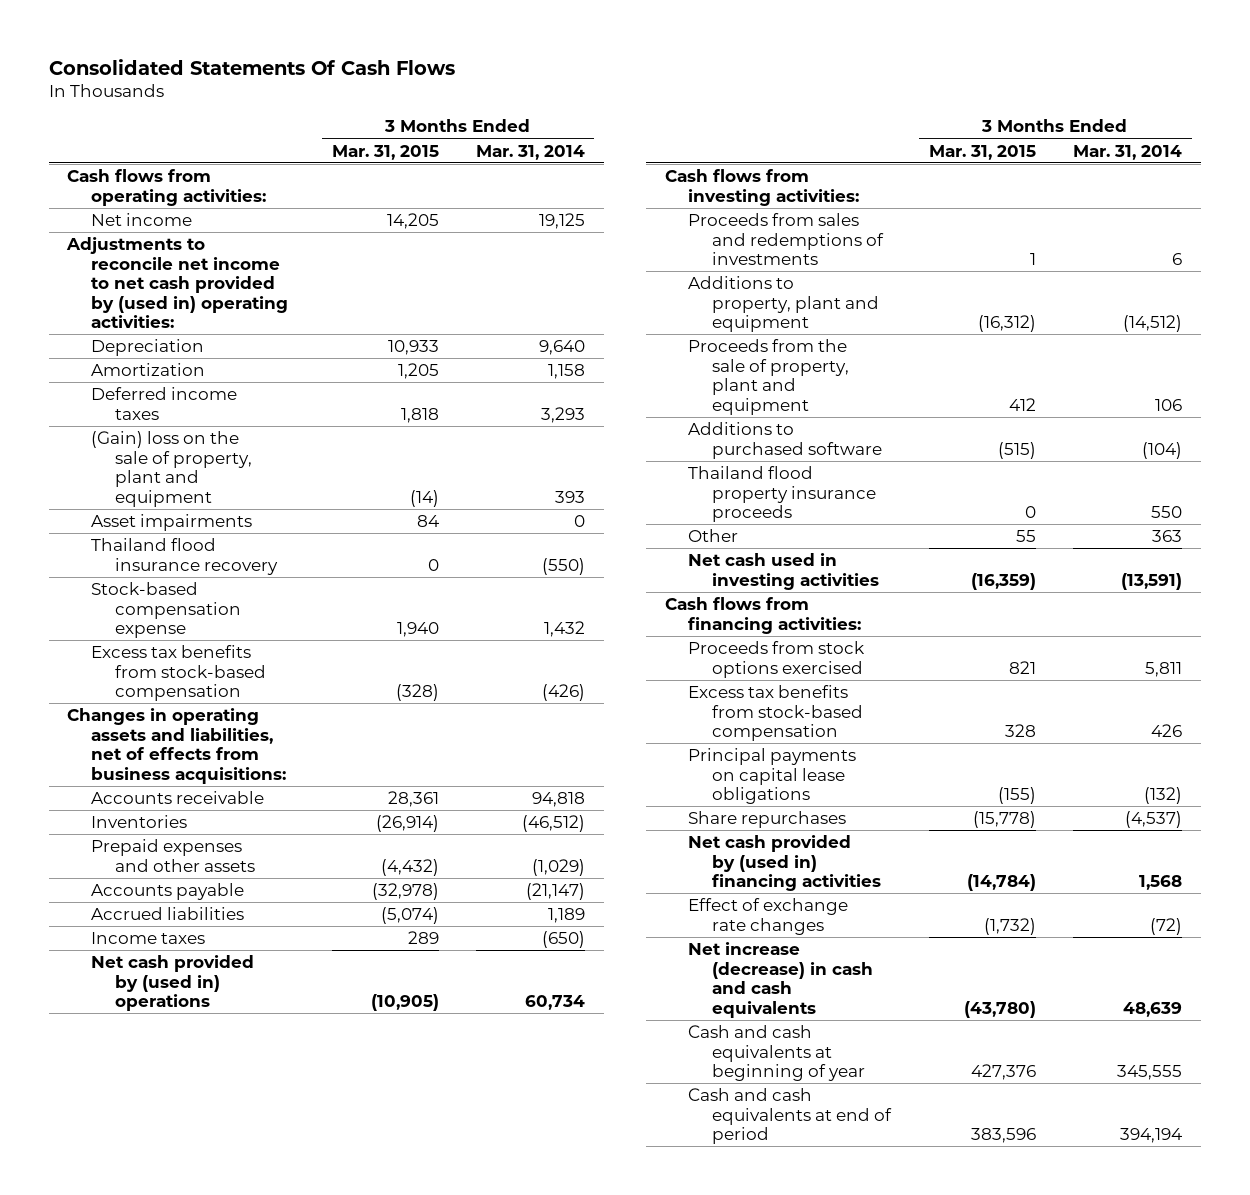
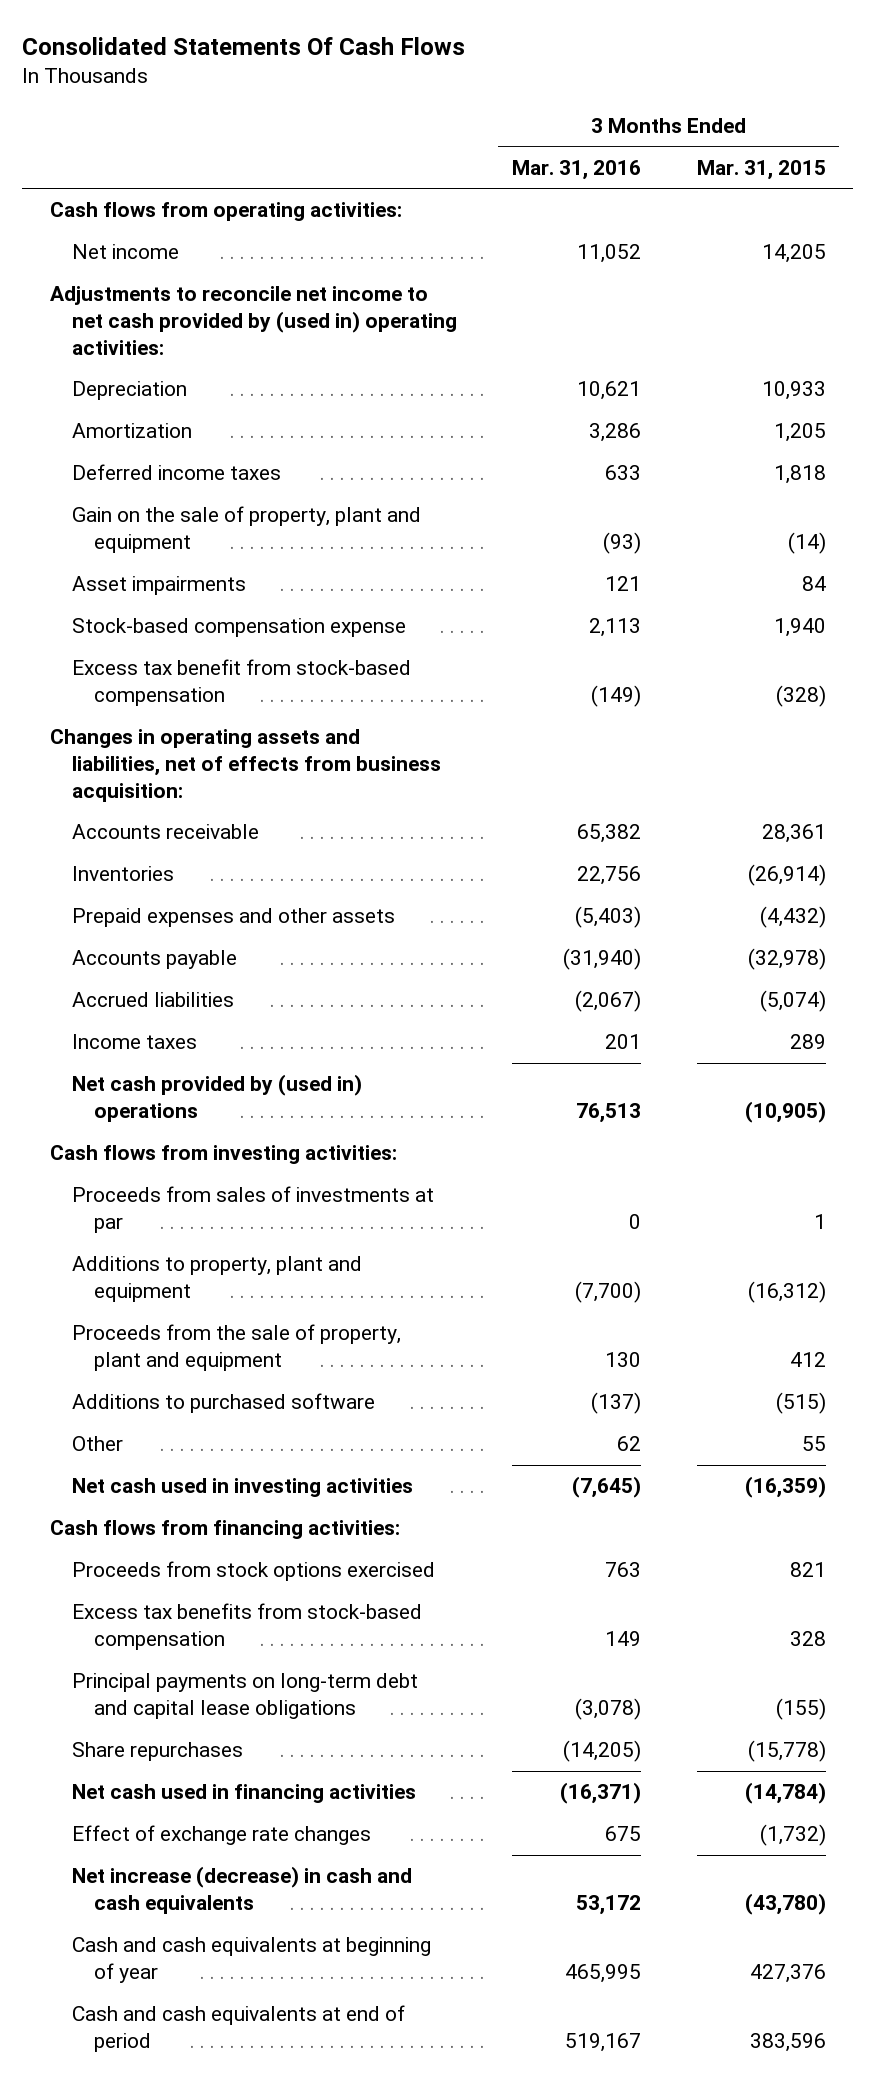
- | 3 Months Ended Mar. 31, 2015 | 3 Months Ended Mar. 31, 2014
+ | 3 Months Ended Mar. 31, 2016 | 3 Months Ended Mar. 31, 2015
- (Gain) loss on the sale of property, plant and equipment | (14) | 393
+ Gain on the sale of property, plant and equipment | (93) | (14)
- Thailand flood insurance recovery | 0 | (550)
- Excess tax benefits from stock-based compensation | (328) | (426)
- Changes in operating assets and liabilities, net of effects from business acquisitions:
+ Excess tax benefit from stock-based compensation | (149) | (328)
+ Changes in operating assets and liabilities, net of effects from business acquisition:
- Proceeds from sales and redemptions of investments | 1 | 6
+ Proceeds from sales of investments at par | 0 | 1
- Thailand flood property insurance proceeds | 0 | 550
- Principal payments on capital lease obligations | (155) | (132)
+ Principal payments on long-term debt and capital lease obligations | (3,078) | (155)
- Net cash provided by (used in) financing activities | (14,784) | 1,568
+ Net cash used in financing activities | (16,371) | (14,784)

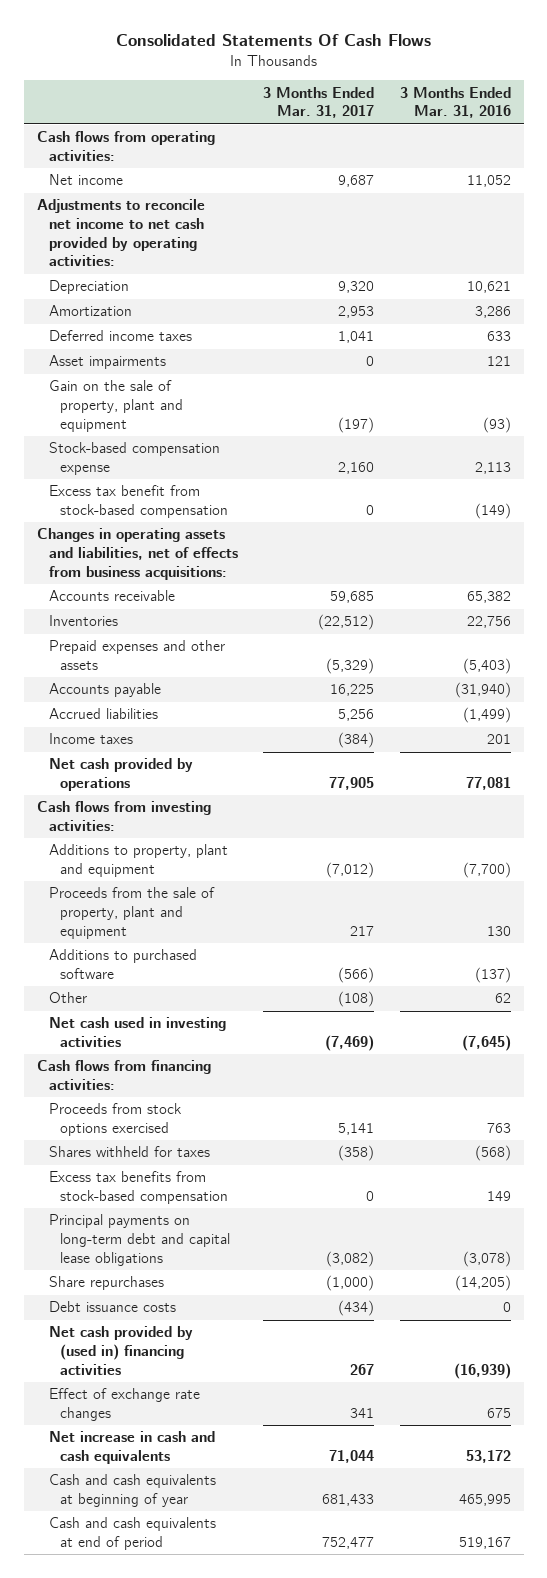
- | 3 Months Ended Mar. 31, 2016 | 3 Months Ended Mar. 31, 2015
+ | 3 Months Ended Mar. 31, 2017 | 3 Months Ended Mar. 31, 2016
- Adjustments to reconcile net income to net cash provided by (used in) operating activities:
+ Adjustments to reconcile net income to net cash provided by operating activities:
moved down: Gain on the sale of property, plant and equipment | (197) | (93)
- Changes in operating assets and liabilities, net of effects from business acquisition:
+ Changes in operating assets and liabilities, net of effects from business acquisitions:
- Accrued liabilities | (2,067) | (5,074)
+ Accrued liabilities | 5,256 | (1,499)
- Net cash provided by (used in) operations | 76,513 | (10,905)
+ Net cash provided by operations | 77,905 | 77,081
- Proceeds from sales of investments at par | 0 | 1
+ Shares withheld for taxes | (358) | (568)
- Net cash used in financing activities | (16,371) | (14,784)
+ Debt issuance costs | (434) | 0
+ Net cash provided by (used in) financing activities | 267 | (16,939)
- Net increase (decrease) in cash and cash equivalents | 53,172 | (43,780)
+ Net increase in cash and cash equivalents | 71,044 | 53,172

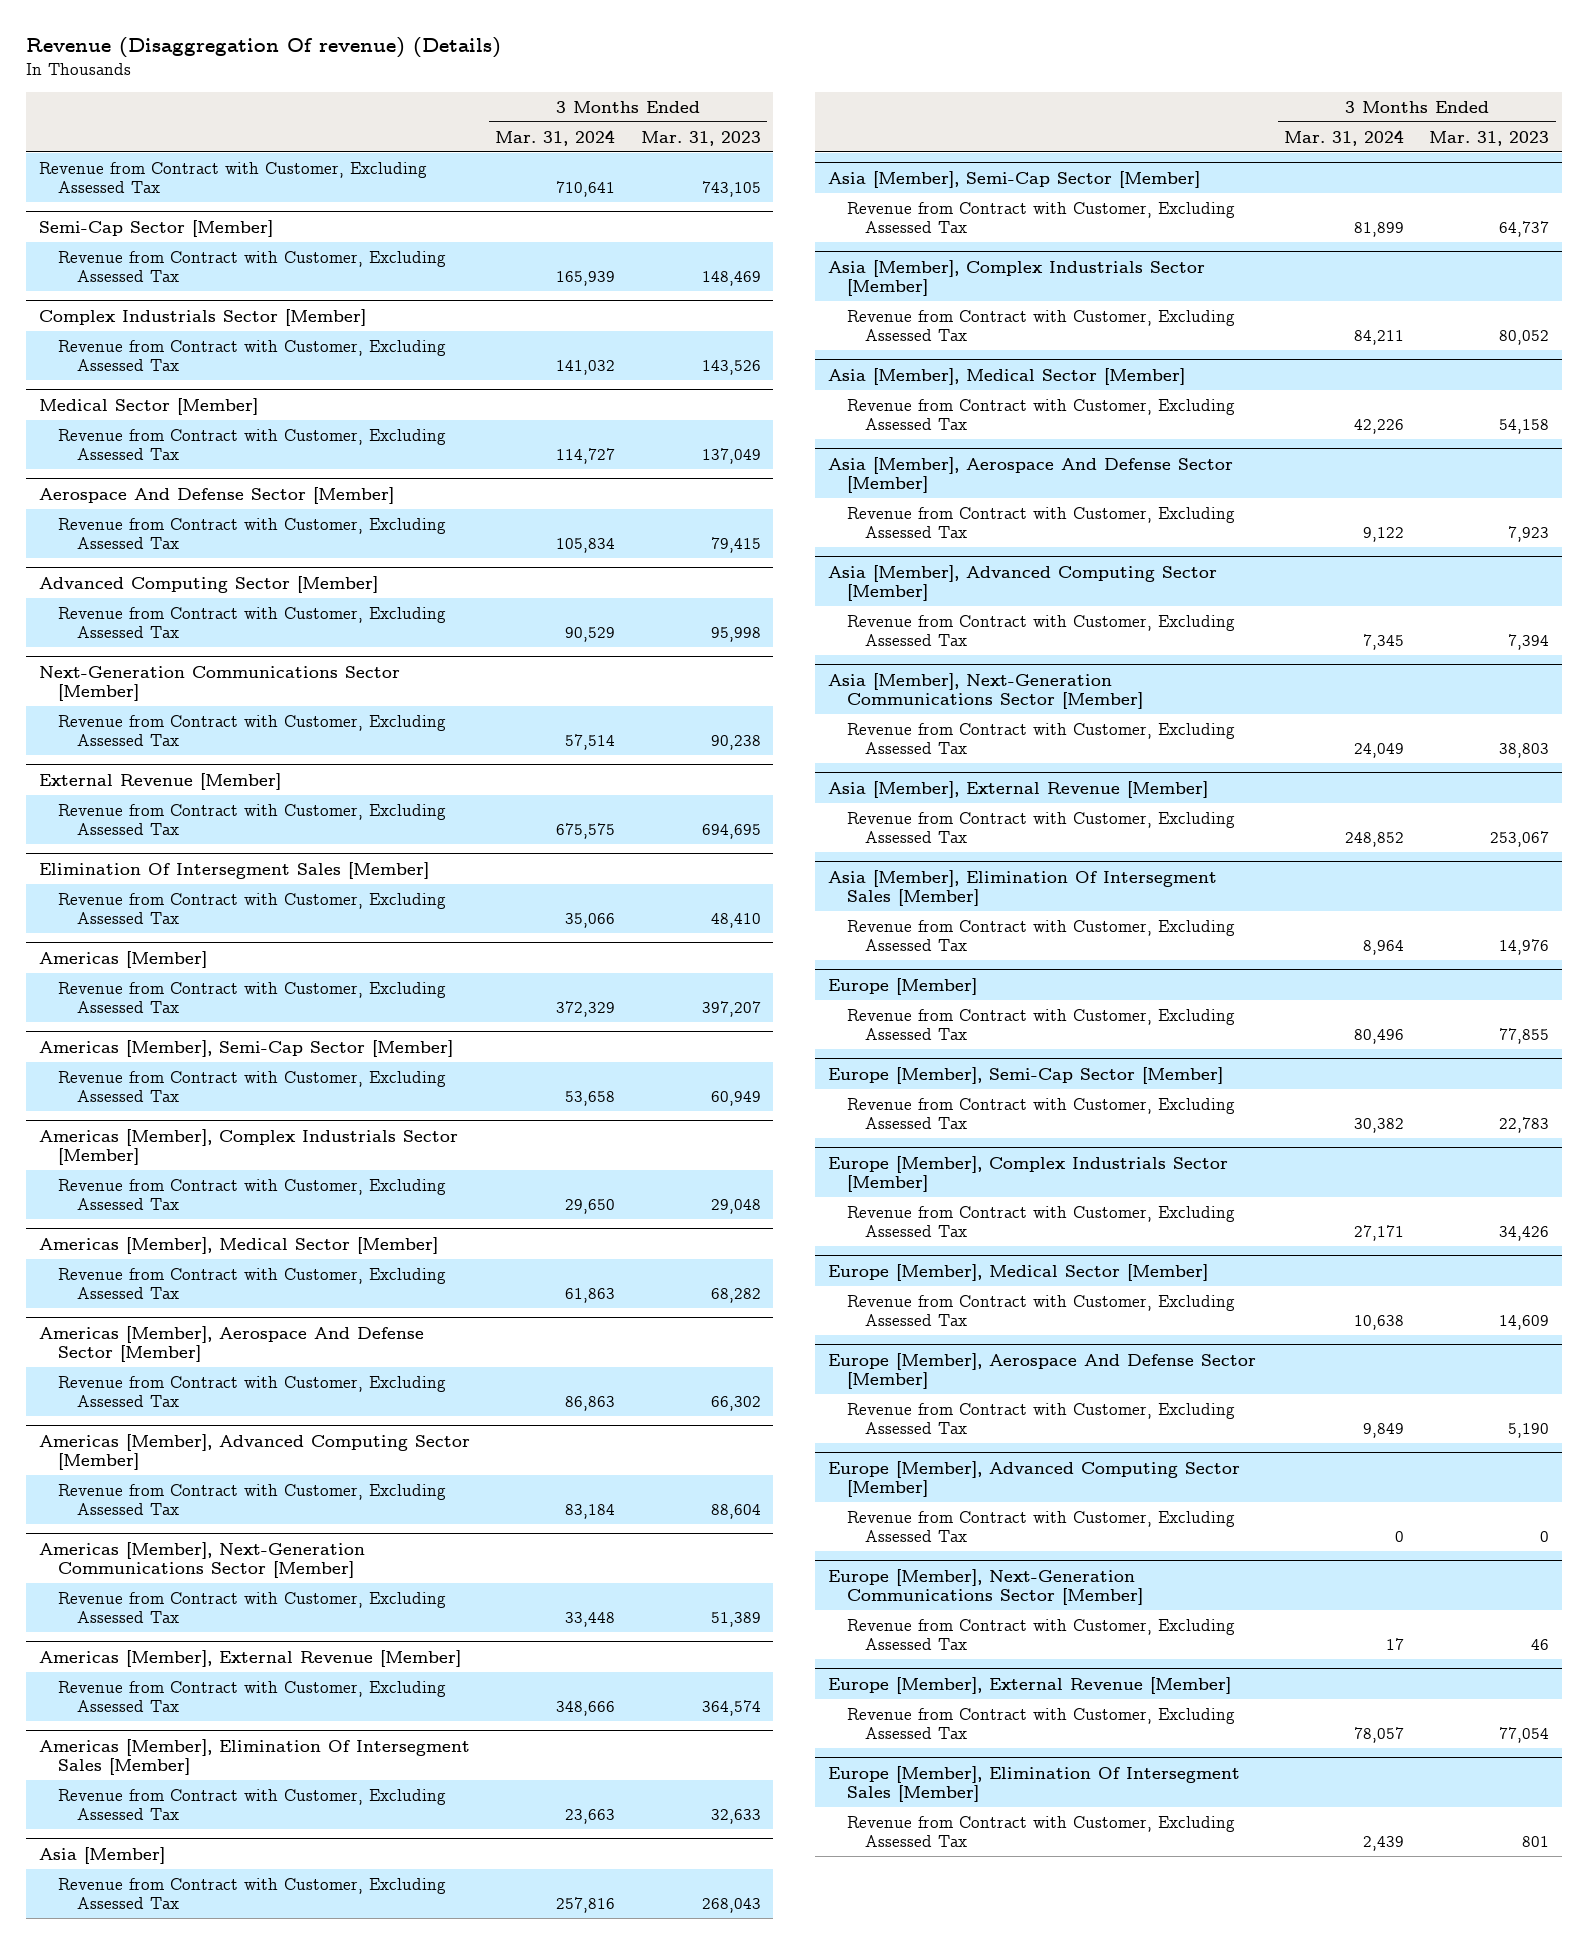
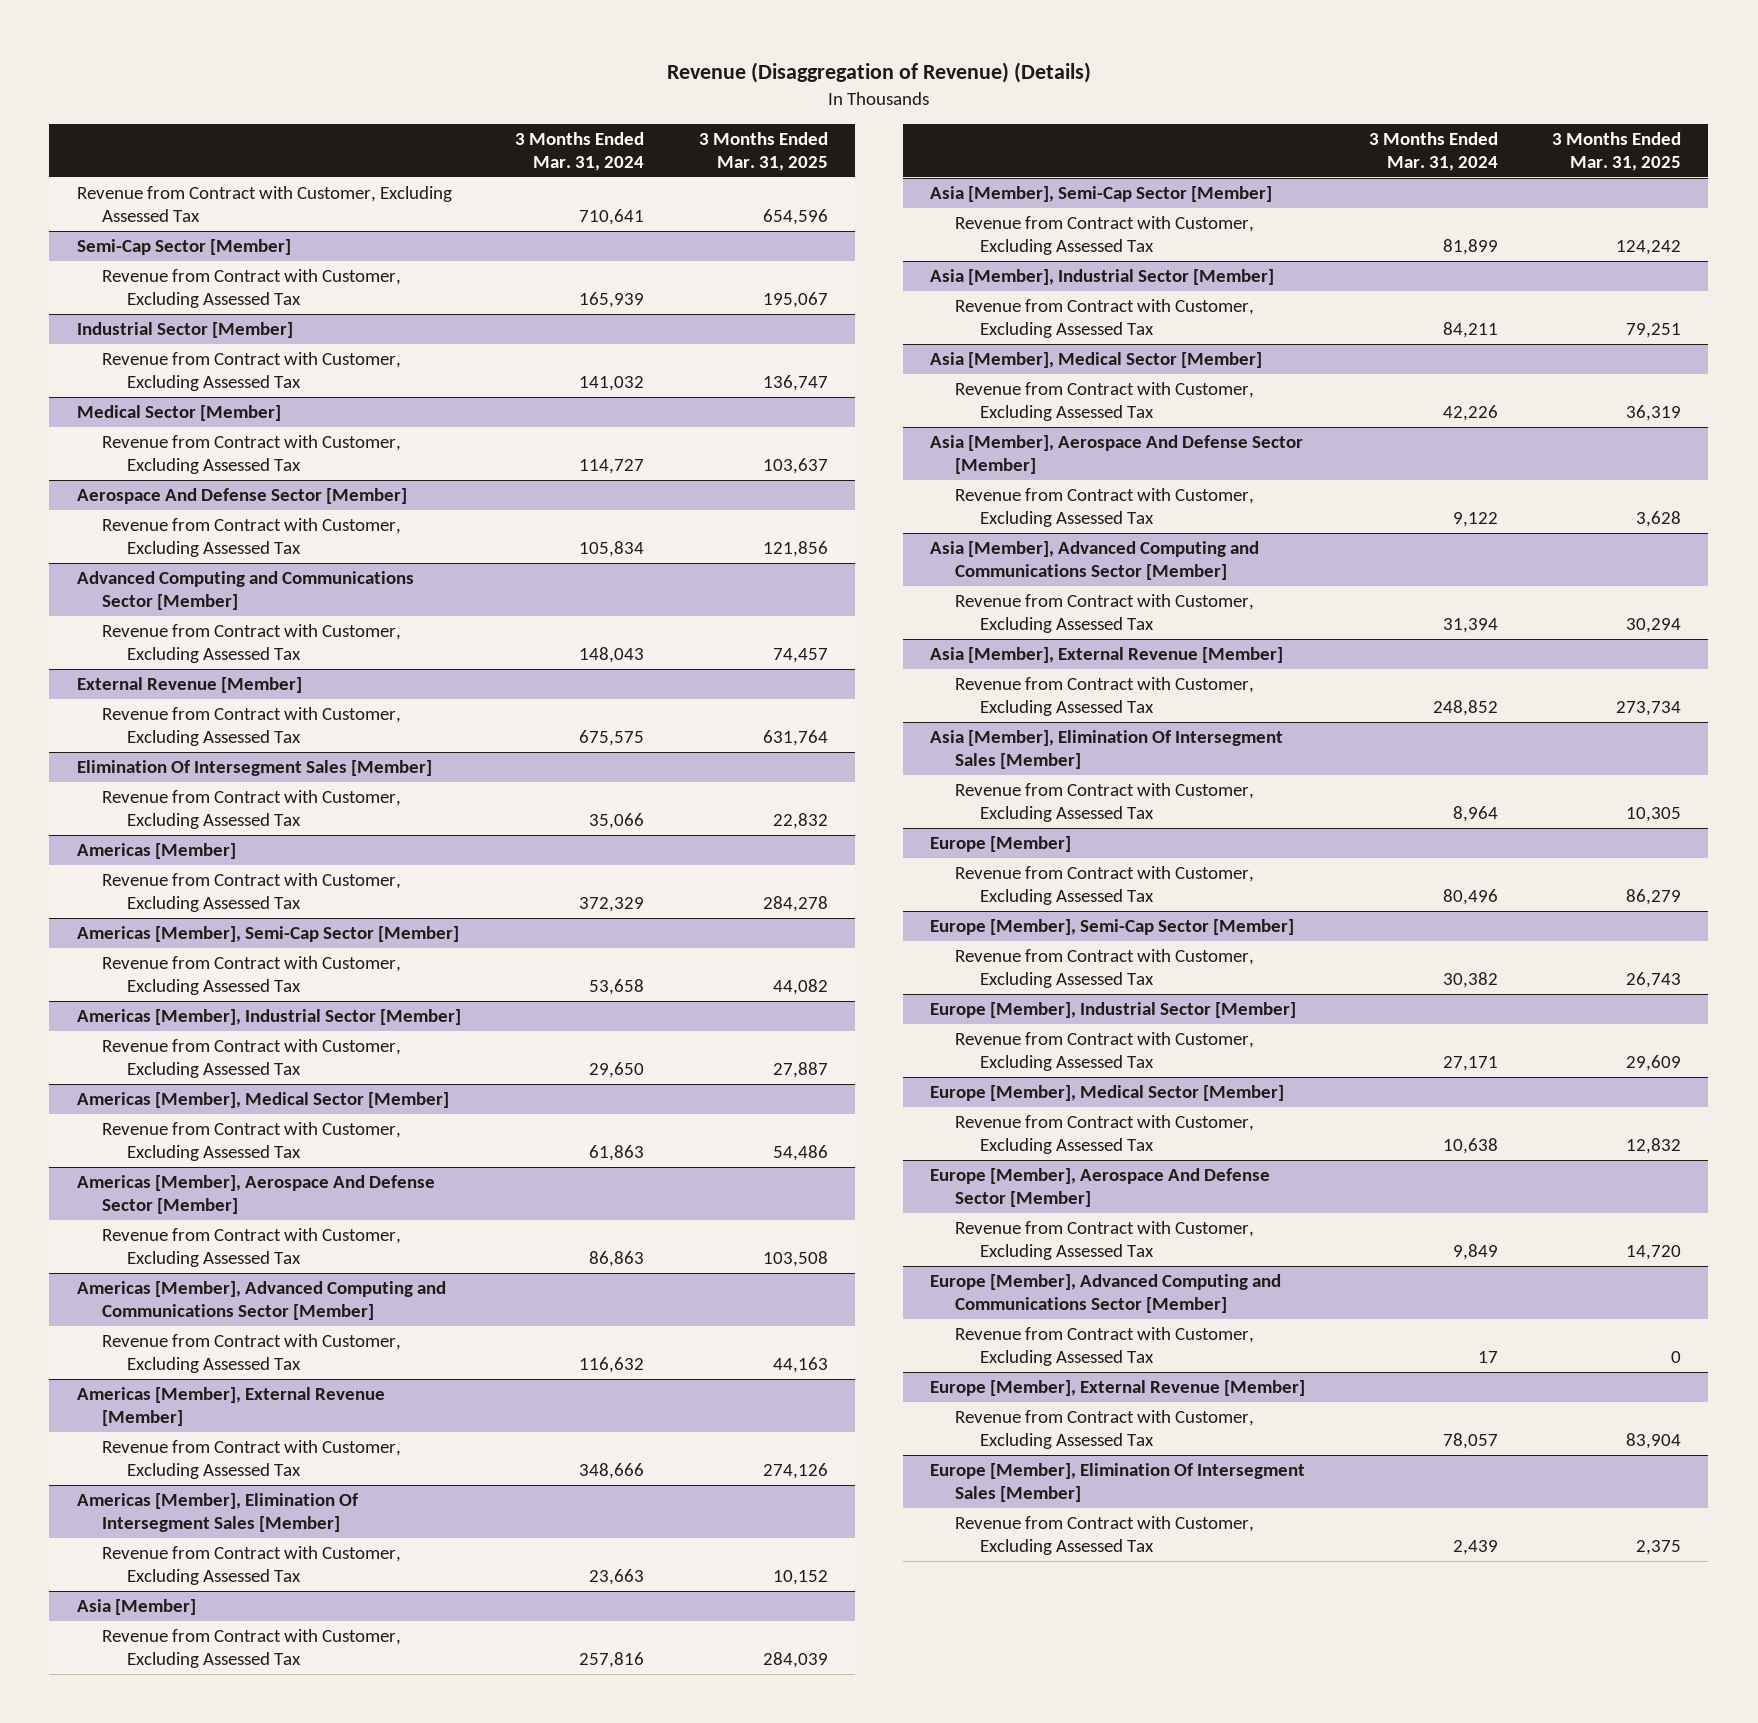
- Revenue (Disaggregation Of revenue) (Details)
+ Revenue (Disaggregation of Revenue) (Details)
- | 3 Months Ended Mar. 31, 2024 | 3 Months Ended Mar. 31, 2023
+ | 3 Months Ended Mar. 31, 2024 | 3 Months Ended Mar. 31, 2025
- Complex Industrials Sector [Member]
+ Industrial Sector [Member]
- Advanced Computing Sector [Member]
- Revenue from Contract with Customer, Excluding Assessed Tax | 90,529 | 95,998
- Next-Generation Communications Sector [Member]
- Revenue from Contract with Customer, Excluding Assessed Tax | 57,514 | 90,238
+ Advanced Computing and Communications Sector [Member]
+ Revenue from Contract with Customer, Excluding Assessed Tax | 148,043 | 74,457
- Americas [Member], Complex Industrials Sector [Member]
+ Americas [Member], Industrial Sector [Member]
- Americas [Member], Advanced Computing Sector [Member]
- Revenue from Contract with Customer, Excluding Assessed Tax | 83,184 | 88,604
- Americas [Member], Next-Generation Communications Sector [Member]
- Revenue from Contract with Customer, Excluding Assessed Tax | 33,448 | 51,389
+ Americas [Member], Advanced Computing and Communications Sector [Member]
+ Revenue from Contract with Customer, Excluding Assessed Tax | 116,632 | 44,163
- Asia [Member], Complex Industrials Sector [Member]
+ Asia [Member], Industrial Sector [Member]
- Asia [Member], Advanced Computing Sector [Member]
- Revenue from Contract with Customer, Excluding Assessed Tax | 7,345 | 7,394
- Asia [Member], Next-Generation Communications Sector [Member]
- Revenue from Contract with Customer, Excluding Assessed Tax | 24,049 | 38,803
+ Asia [Member], Advanced Computing and Communications Sector [Member]
+ Revenue from Contract with Customer, Excluding Assessed Tax | 31,394 | 30,294
- Europe [Member], Complex Industrials Sector [Member]
+ Europe [Member], Industrial Sector [Member]
- Europe [Member], Advanced Computing Sector [Member]
- Revenue from Contract with Customer, Excluding Assessed Tax | 0 | 0
- Europe [Member], Next-Generation Communications Sector [Member]
+ Europe [Member], Advanced Computing and Communications Sector [Member]

